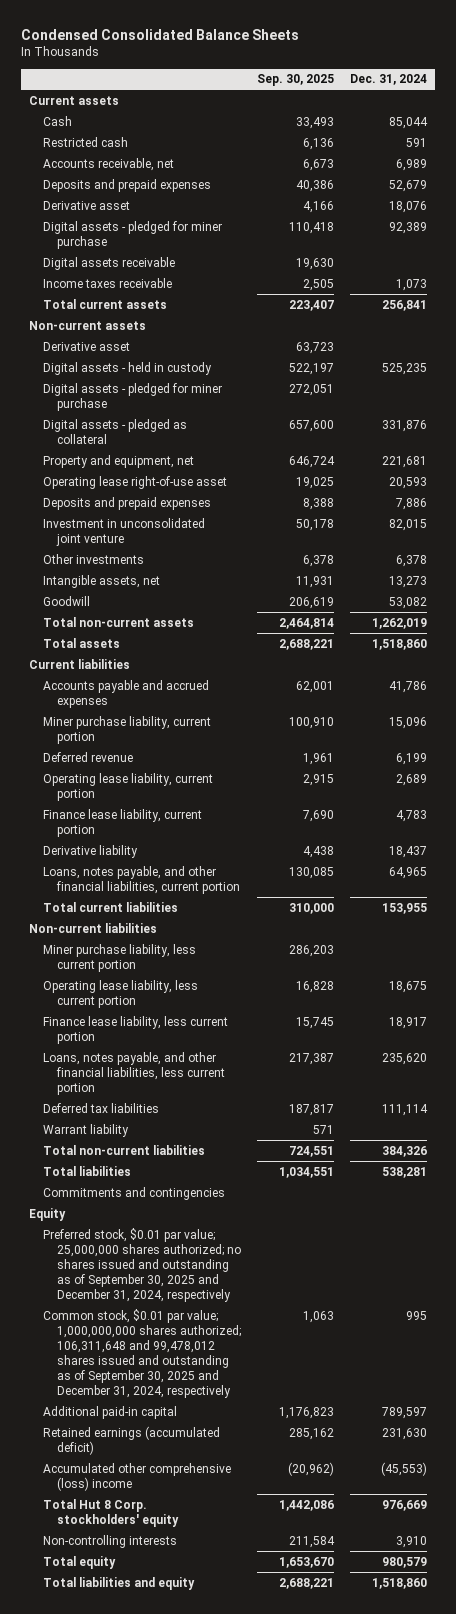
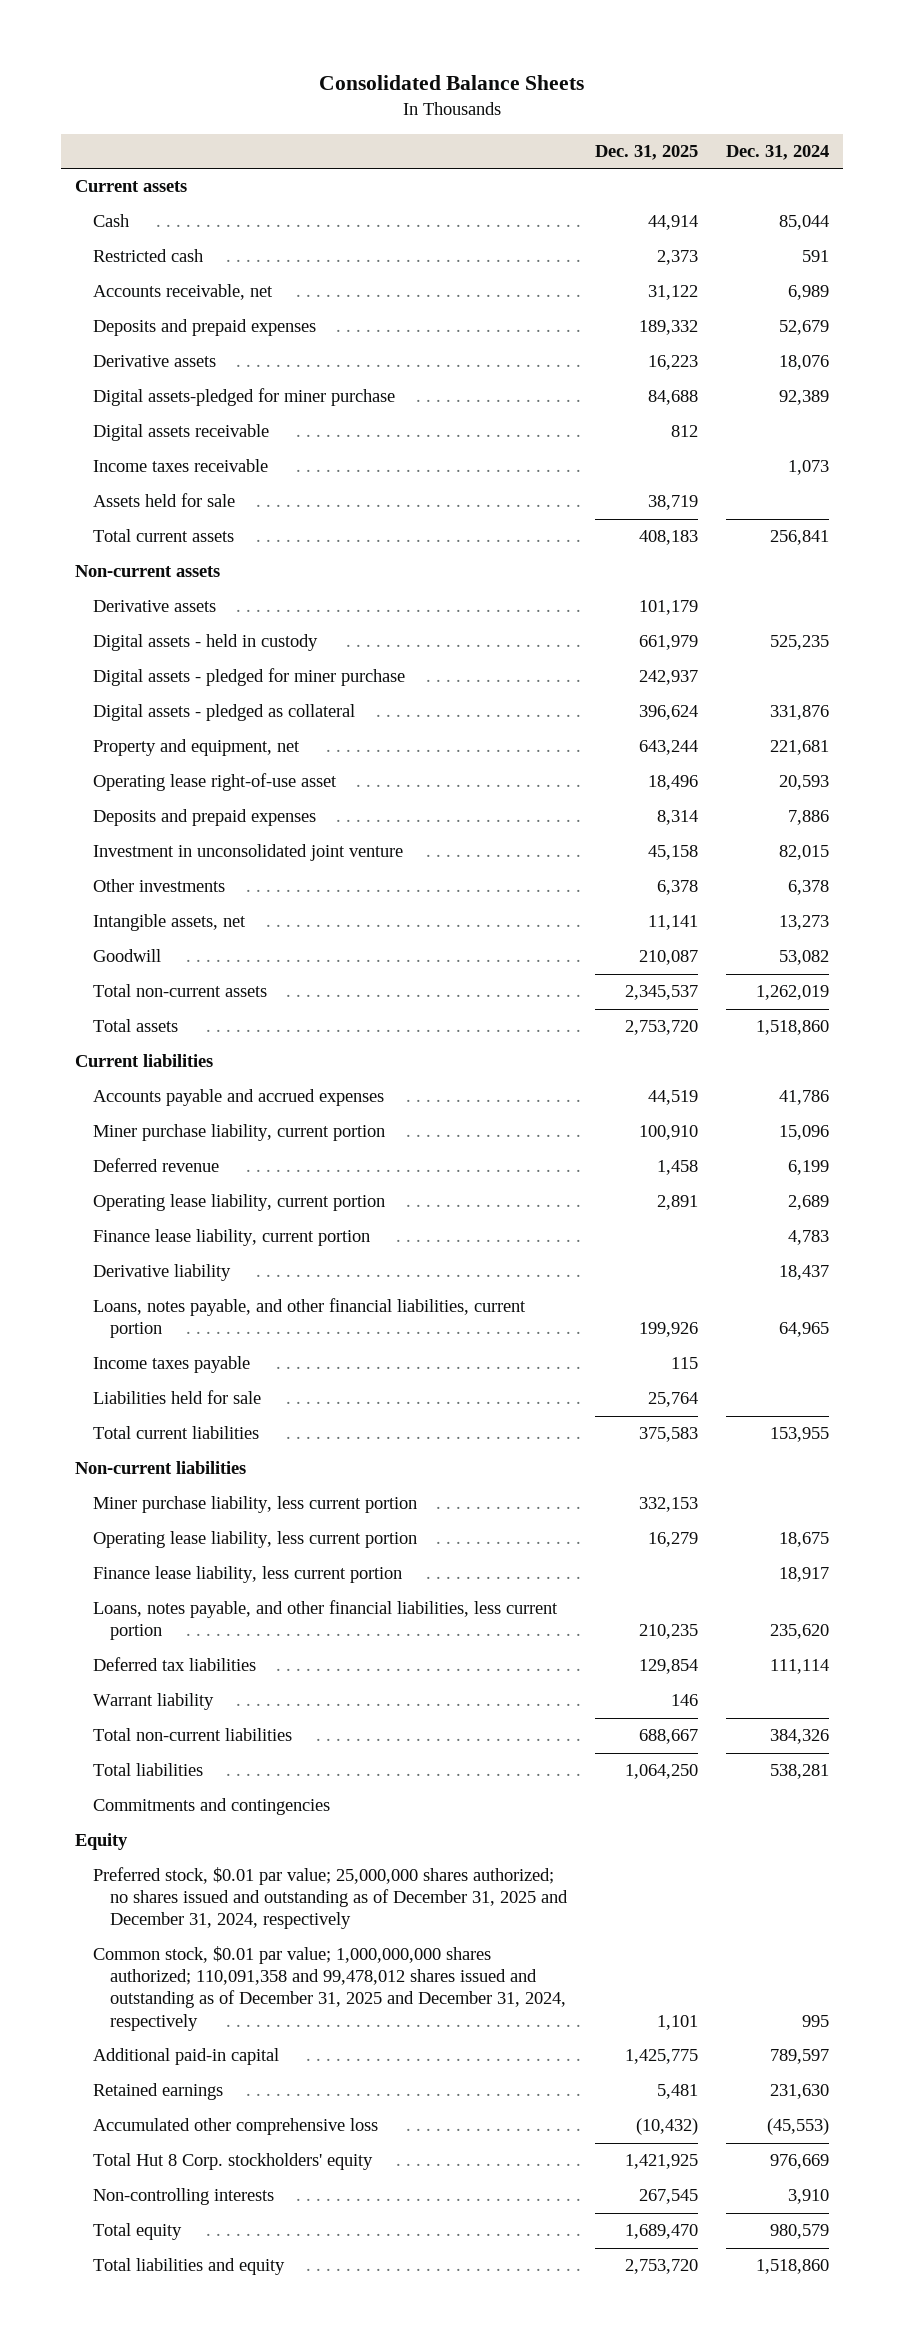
- Condensed Consolidated Balance Sheets
+ Consolidated Balance Sheets
- | Sep. 30, 2025 | Dec. 31, 2024
+ | Dec. 31, 2025 | Dec. 31, 2024
- Derivative asset | 4,166 | 18,076
- Digital assets - pledged for miner purchase | 110,418 | 92,389
+ Derivative assets | 16,223 | 18,076
+ Digital assets-pledged for miner purchase | 84,688 | 92,389
+ Assets held for sale | 38,719 |
- Derivative asset | 63,723 |
+ Derivative assets | 101,179 |
+ Income taxes payable | 115 |
+ Liabilities held for sale | 25,764 |
- Preferred stock, $0.01 par value; 25,000,000 shares authorized; no shares issued and outstanding as of September 30, 2025 and December 31, 2024, respectively
- Common stock, $0.01 par value; 1,000,000,000 shares authorized; 106,311,648 and 99,478,012 shares issued and outstanding as of September 30, 2025 and December 31, 2024, respectively | 1,063 | 995
+ Preferred stock, $0.01 par value; 25,000,000 shares authorized; no shares issued and outstanding as of December 31, 2025 and December 31, 2024, respectively
+ Common stock, $0.01 par value; 1,000,000,000 shares authorized; 110,091,358 and 99,478,012 shares issued and outstanding as of December 31, 2025 and December 31, 2024, respectively | 1,101 | 995
- Retained earnings (accumulated deficit) | 285,162 | 231,630
- Accumulated other comprehensive (loss) income | (20,962) | (45,553)
+ Retained earnings | 5,481 | 231,630
+ Accumulated other comprehensive loss | (10,432) | (45,553)

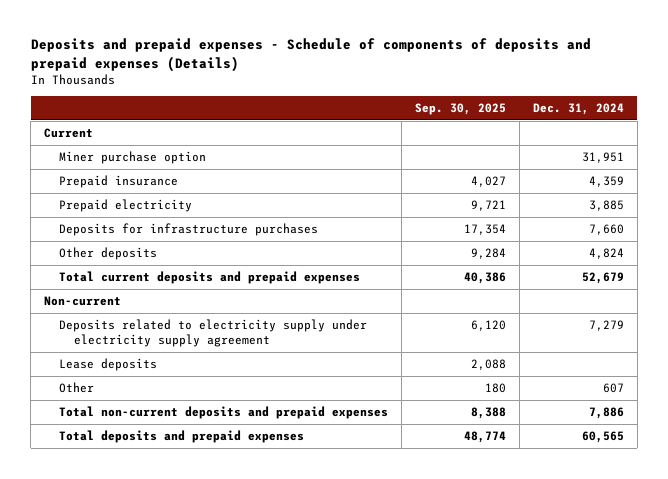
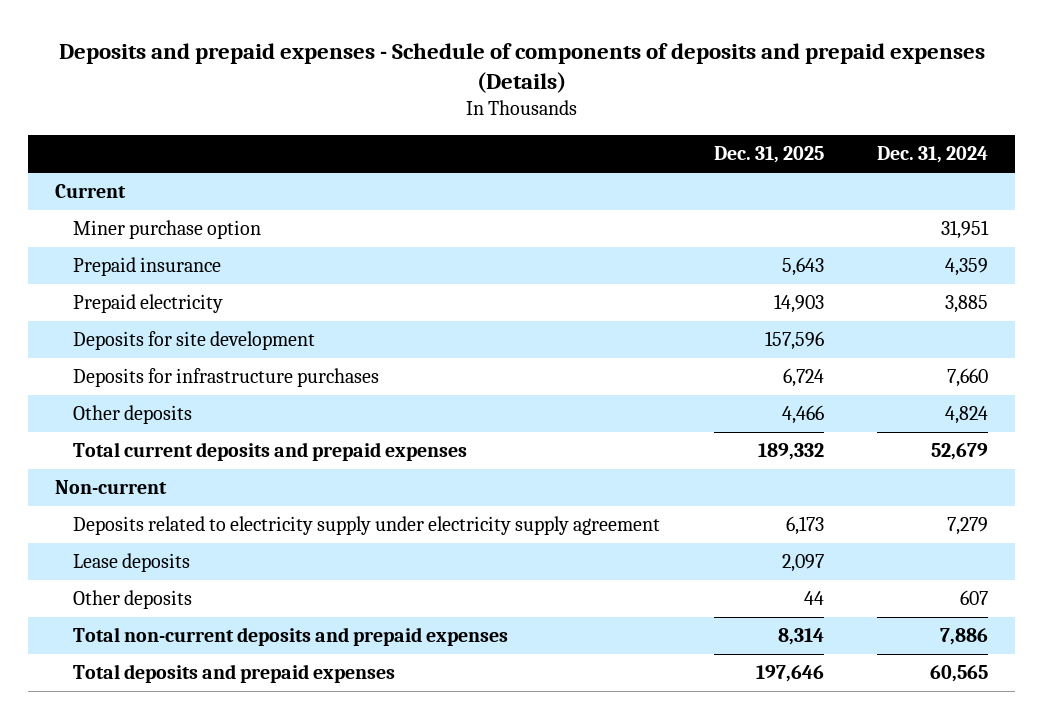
- | Sep. 30, 2025 | Dec. 31, 2024
+ | Dec. 31, 2025 | Dec. 31, 2024
+ Deposits for site development | 157,596 |
- Other | 180 | 607
+ Other deposits | 44 | 607

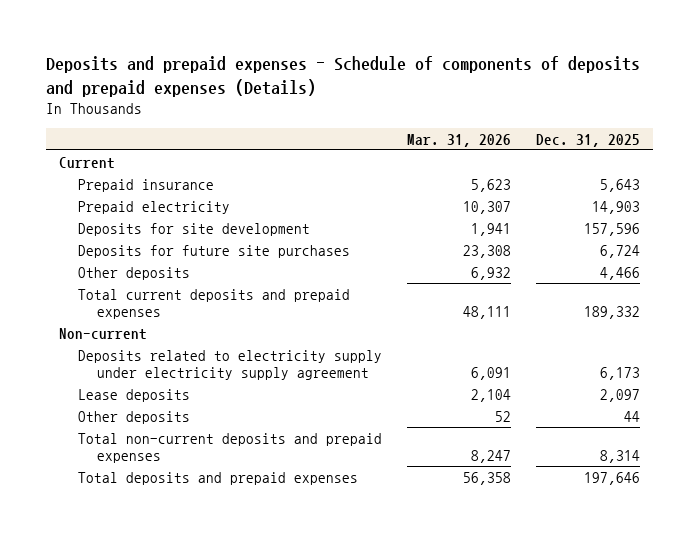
- | Dec. 31, 2025 | Dec. 31, 2024
+ | Mar. 31, 2026 | Dec. 31, 2025
- Miner purchase option | | 31,951
- Deposits for infrastructure purchases | 6,724 | 7,660
+ Deposits for future site purchases | 23,308 | 6,724

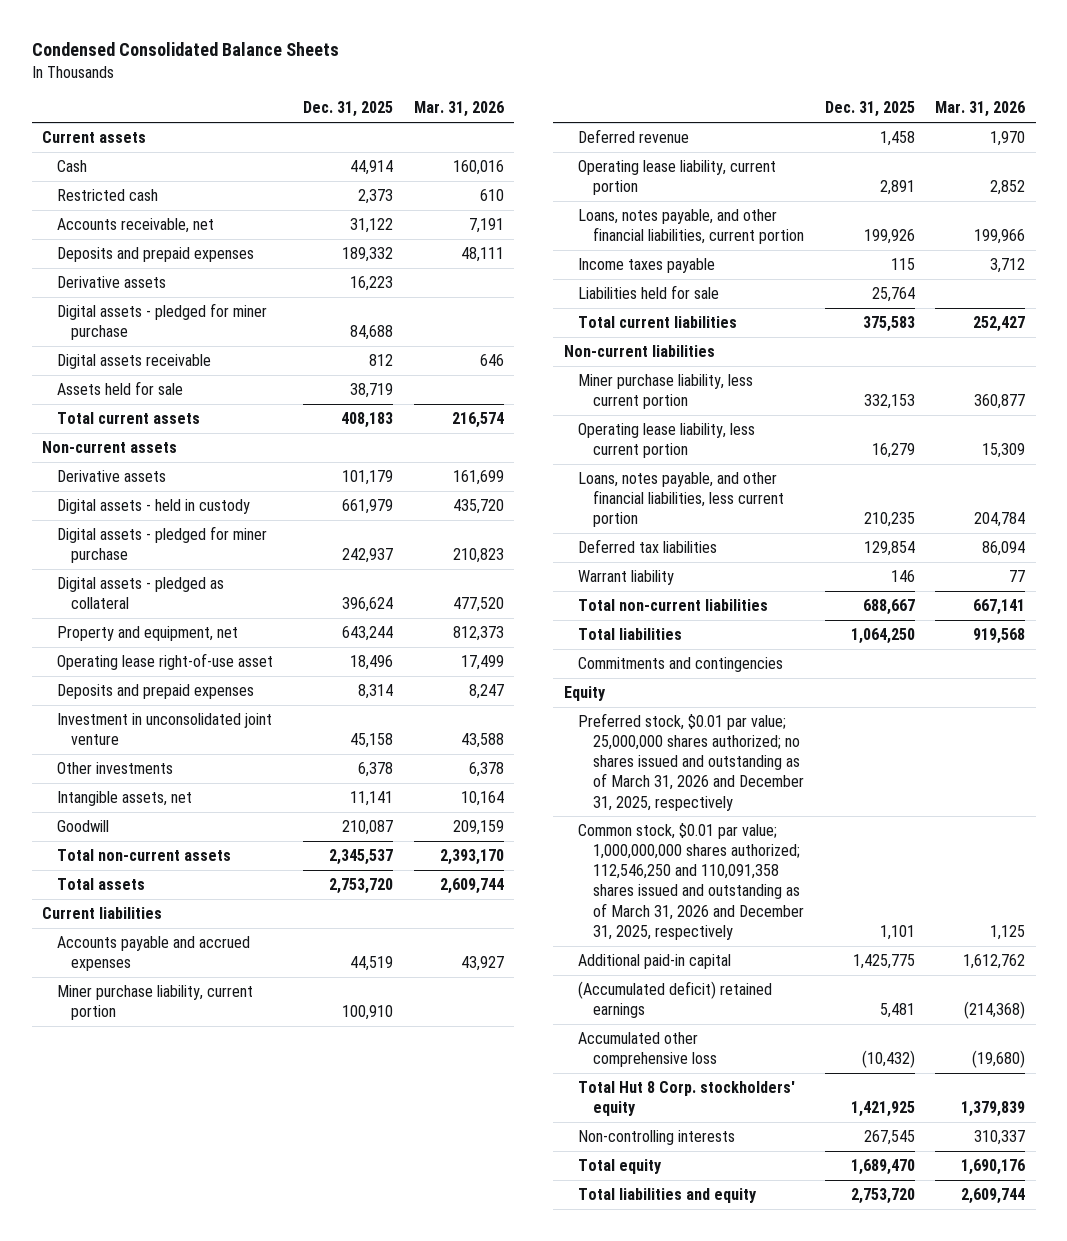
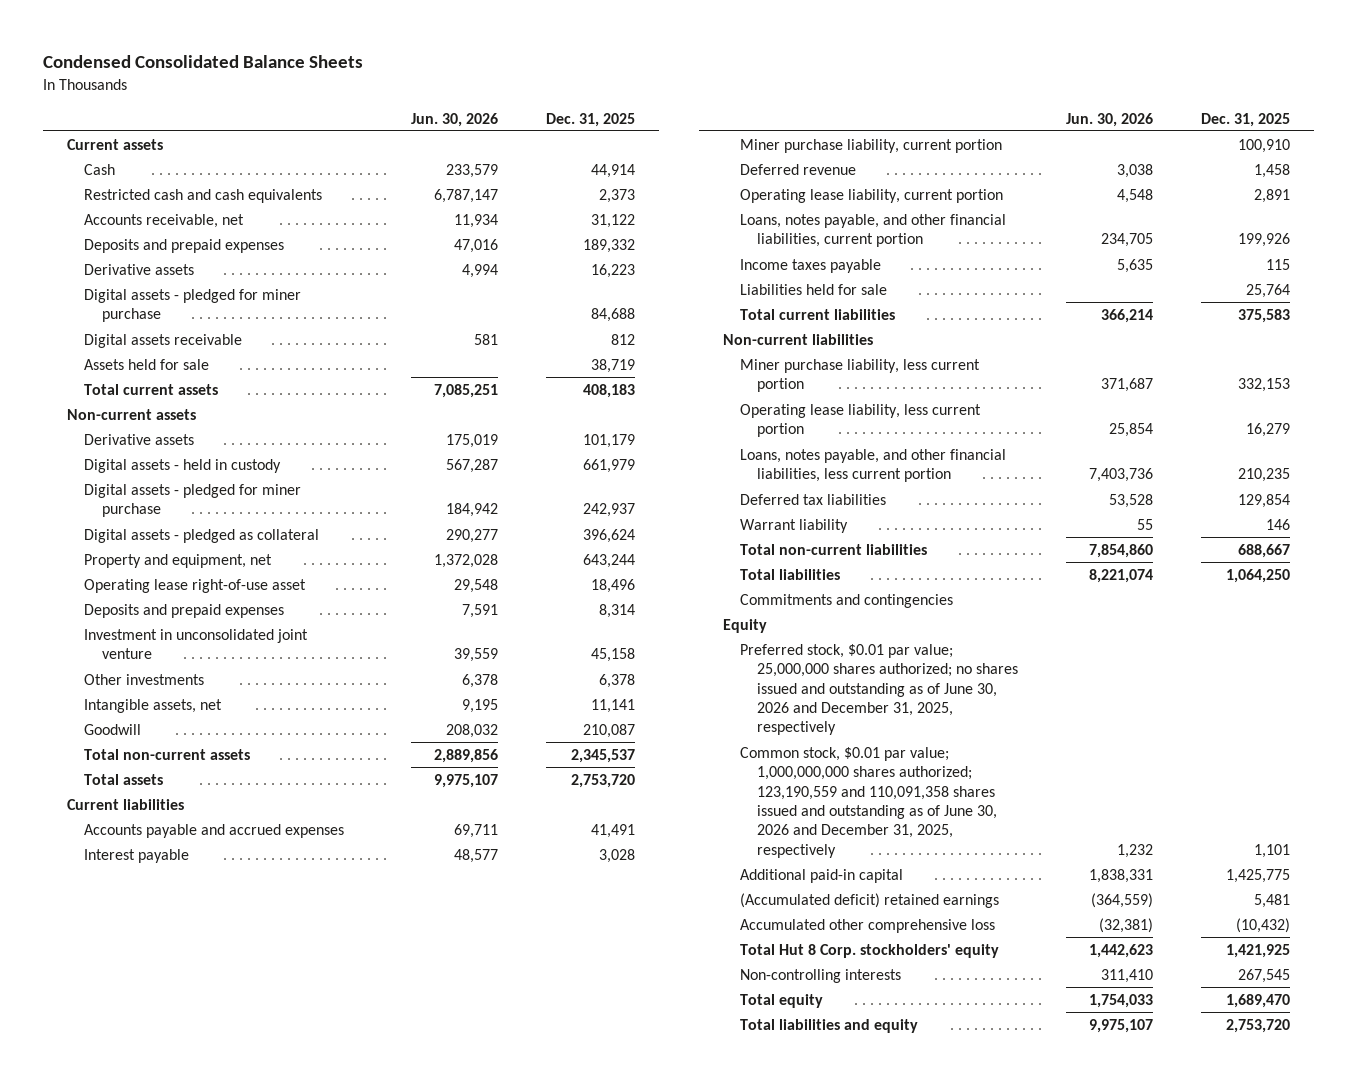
- | Dec. 31, 2025 | Mar. 31, 2026
+ | Jun. 30, 2026 | Dec. 31, 2025
- Restricted cash | 2,373 | 610
+ Restricted cash and cash equivalents | 6,787,147 | 2,373
- Accounts payable and accrued expenses | 44,519 | 43,927
+ Accounts payable and accrued expenses | 69,711 | 41,491
+ Interest payable | 48,577 | 3,028
- Preferred stock, $0.01 par value; 25,000,000 shares authorized; no shares issued and outstanding as of March 31, 2026 and December 31, 2025, respectively
- Common stock, $0.01 par value; 1,000,000,000 shares authorized; 112,546,250 and 110,091,358 shares issued and outstanding as of March 31, 2026 and December 31, 2025, respectively | 1,101 | 1,125
+ Preferred stock, $0.01 par value; 25,000,000 shares authorized; no shares issued and outstanding as of June 30, 2026 and December 31, 2025, respectively
+ Common stock, $0.01 par value; 1,000,000,000 shares authorized; 123,190,559 and 110,091,358 shares issued and outstanding as of June 30, 2026 and December 31, 2025, respectively | 1,232 | 1,101

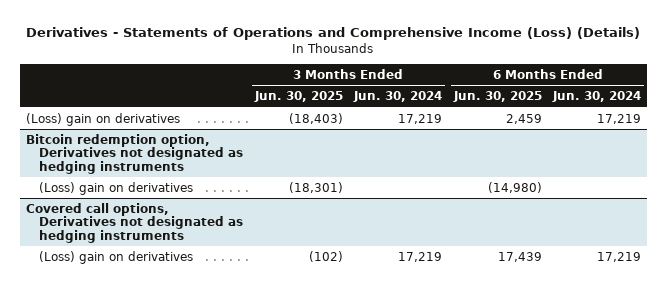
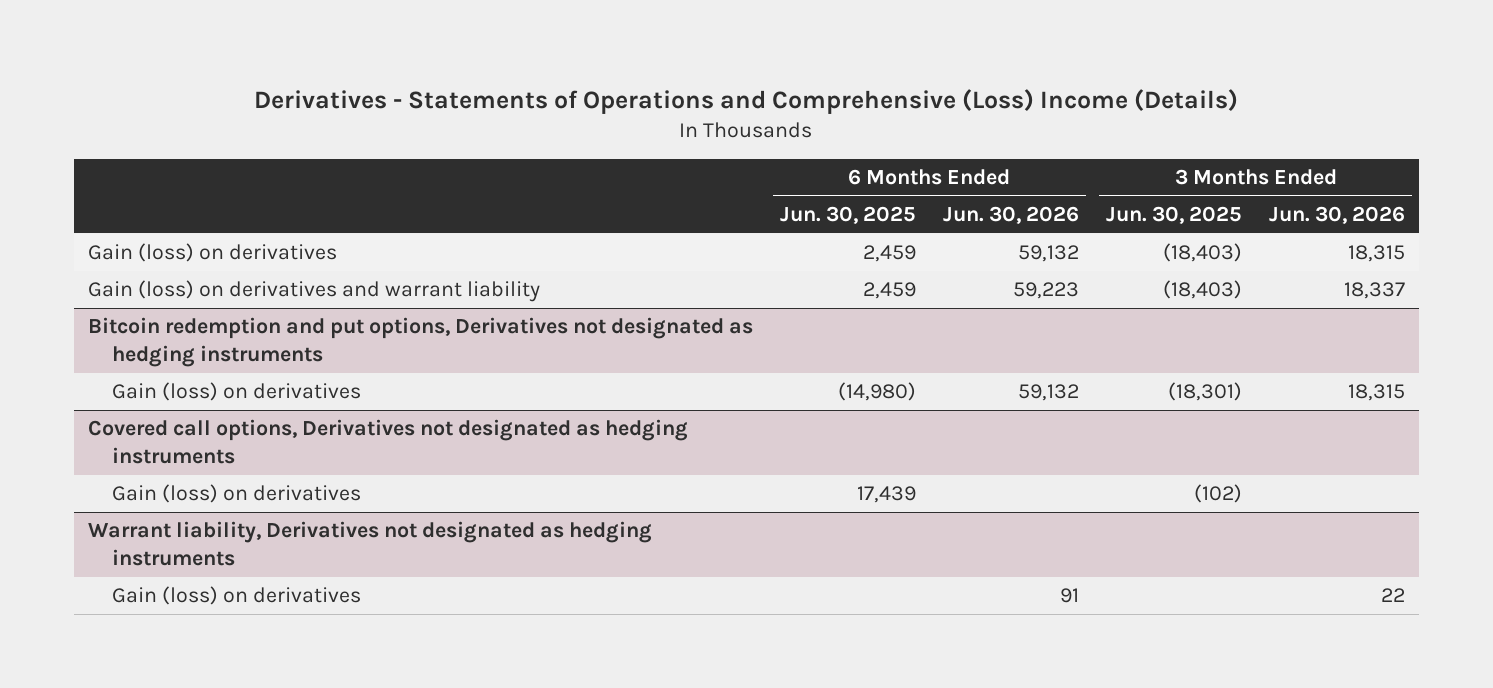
- Derivatives - Statements of Operations and Comprehensive Income (Loss) (Details)
+ Derivatives - Statements of Operations and Comprehensive (Loss) Income (Details)
- | 3 Months Ended Jun. 30, 2025 | 3 Months Ended Jun. 30, 2024 | 6 Months Ended Jun. 30, 2025 | 6 Months Ended Jun. 30, 2024
+ | 6 Months Ended Jun. 30, 2025 | 6 Months Ended Jun. 30, 2026 | 3 Months Ended Jun. 30, 2025 | 3 Months Ended Jun. 30, 2026
- (Loss) gain on derivatives | (18,403) | 17,219 | 2,459 | 17,219
- Bitcoin redemption option, Derivatives not designated as hedging instruments
- (Loss) gain on derivatives | (18,301) | | (14,980) |
+ Gain (loss) on derivatives | 2,459 | 59,132 | (18,403) | 18,315
+ Gain (loss) on derivatives and warrant liability | 2,459 | 59,223 | (18,403) | 18,337
+ Bitcoin redemption and put options, Derivatives not designated as hedging instruments
+ Gain (loss) on derivatives | (14,980) | 59,132 | (18,301) | 18,315
@ Covered call options, Derivatives not designated as hedging instruments
- (Loss) gain on derivatives | (102) | 17,219 | 17,439 | 17,219
+ Gain (loss) on derivatives | 17,439 | | (102) |
+ Warrant liability, Derivatives not designated as hedging instruments
+ Gain (loss) on derivatives | | 91 | | 22

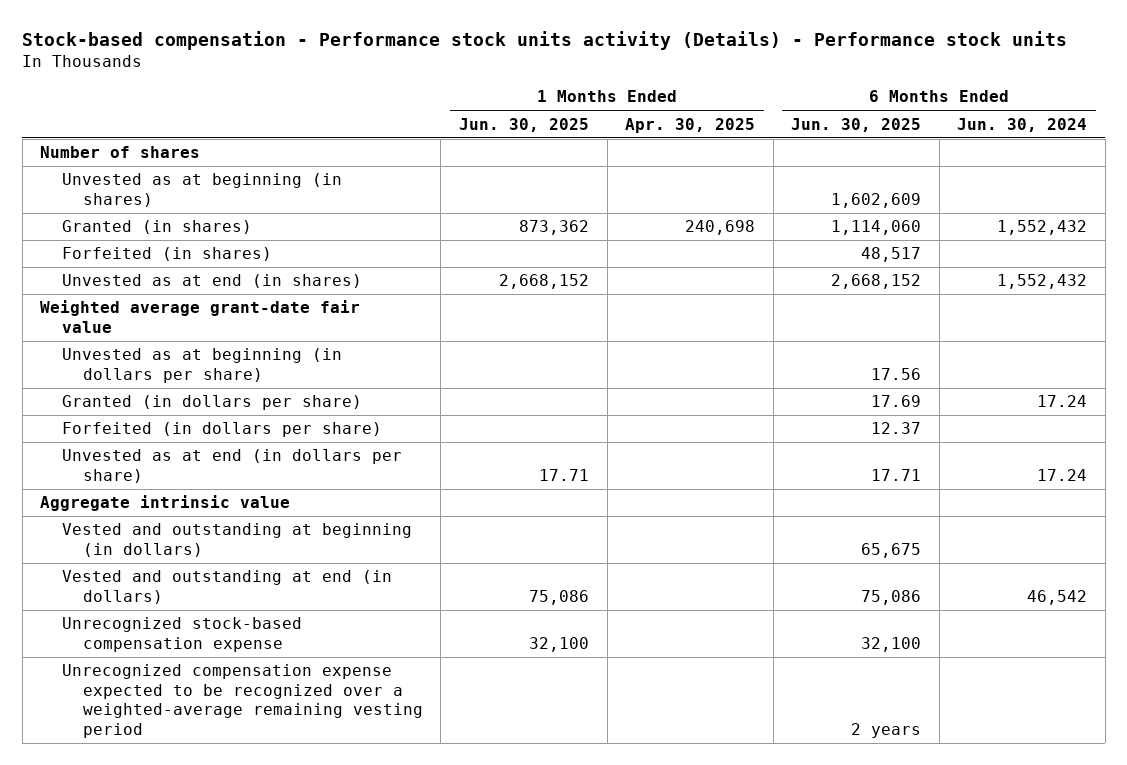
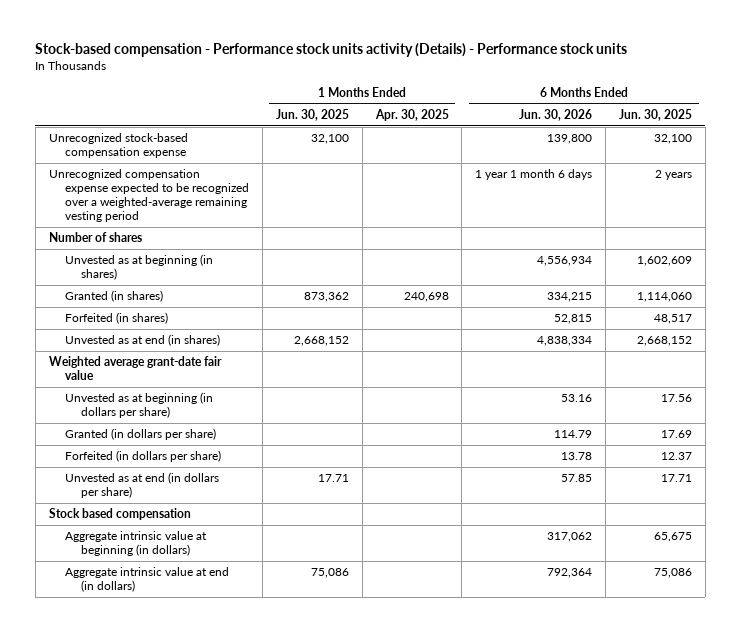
- | 1 Months Ended Jun. 30, 2025 | 1 Months Ended Apr. 30, 2025 | 6 Months Ended Jun. 30, 2025 | 6 Months Ended Jun. 30, 2024
+ | 1 Months Ended Jun. 30, 2025 | 1 Months Ended Apr. 30, 2025 | 6 Months Ended Jun. 30, 2026 | 6 Months Ended Jun. 30, 2025
moved up: Unrecognized stock-based compensation expense | 32,100 | | 139,800 | 32,100
moved up: Unrecognized compensation expense expected to be recognized over a weighted-average remaining vesting period | | | 1 year 1 month 6 days | 2 years
- Aggregate intrinsic value
- Vested and outstanding at beginning (in dollars) | | | 65,675 |
- Vested and outstanding at end (in dollars) | 75,086 | | 75,086 | 46,542
+ Stock based compensation
+ Aggregate intrinsic value at beginning (in dollars) | | | 317,062 | 65,675
+ Aggregate intrinsic value at end (in dollars) | 75,086 | | 792,364 | 75,086

